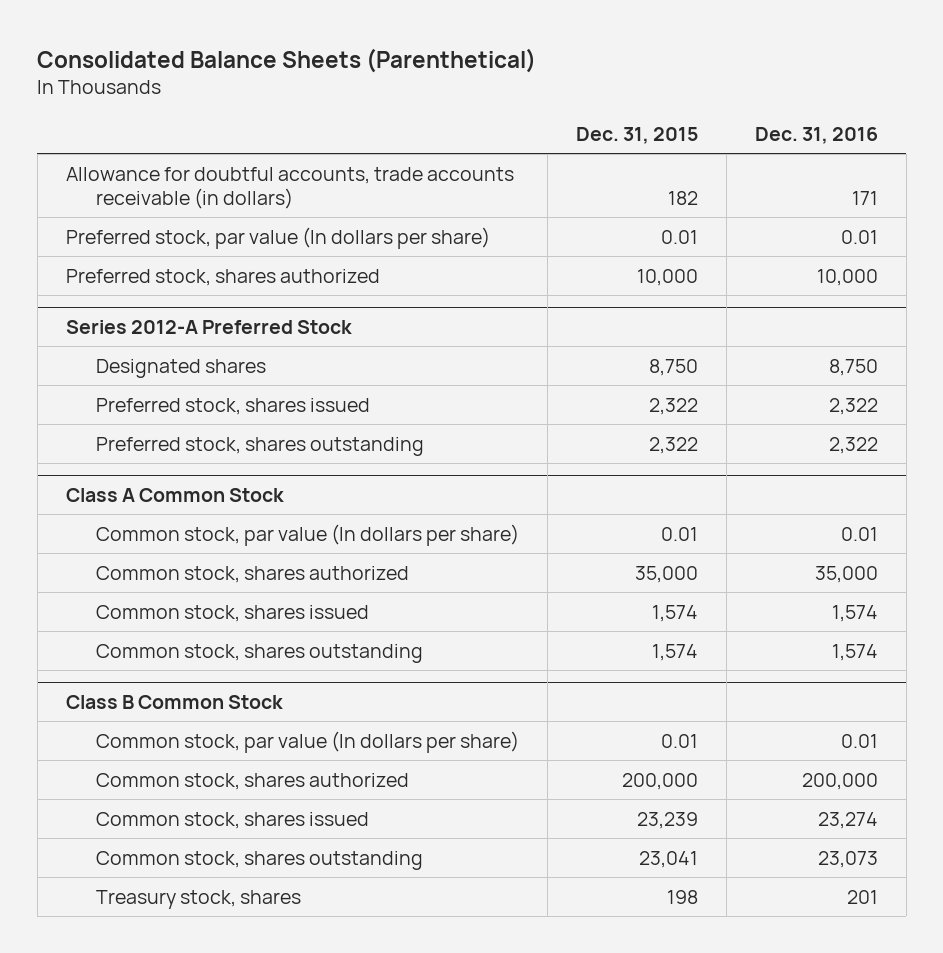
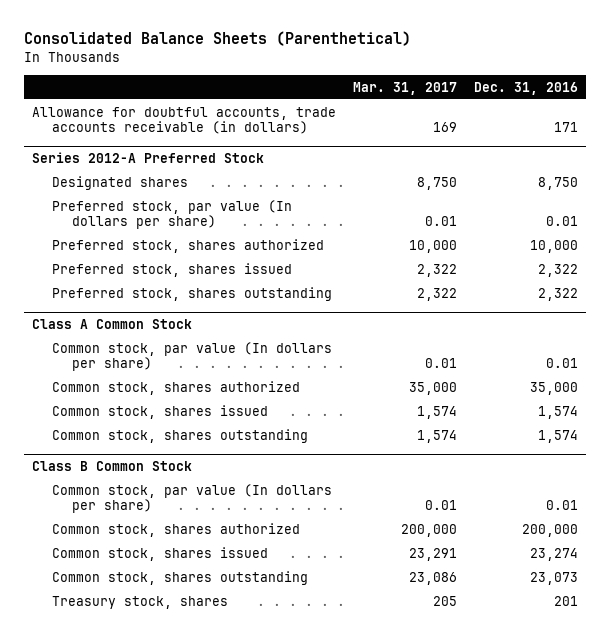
- | Dec. 31, 2015 | Dec. 31, 2016
+ | Mar. 31, 2017 | Dec. 31, 2016
- Preferred stock, par value (In dollars per share) | 0.01 | 0.01
- Preferred stock, shares authorized | 10,000 | 10,000
@ Series 2012-A Preferred Stock
+ Preferred stock, par value (In dollars per share) | 0.01 | 0.01
+ Preferred stock, shares authorized | 10,000 | 10,000

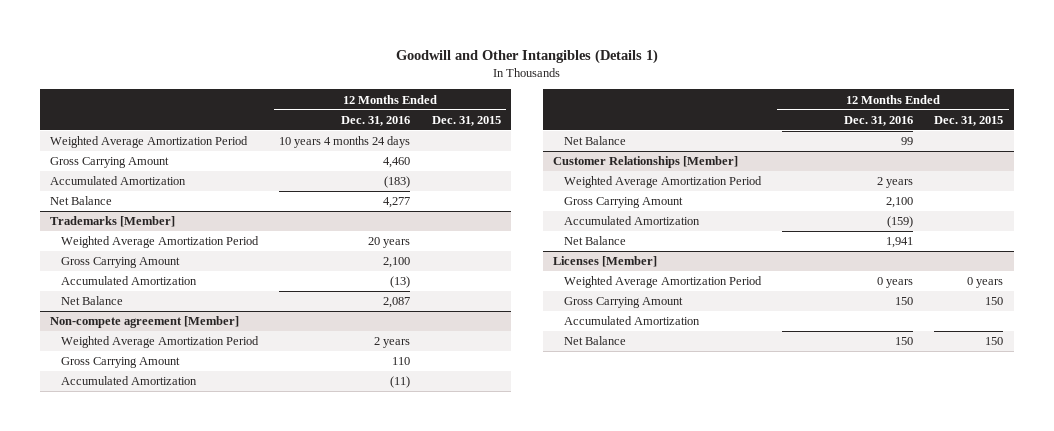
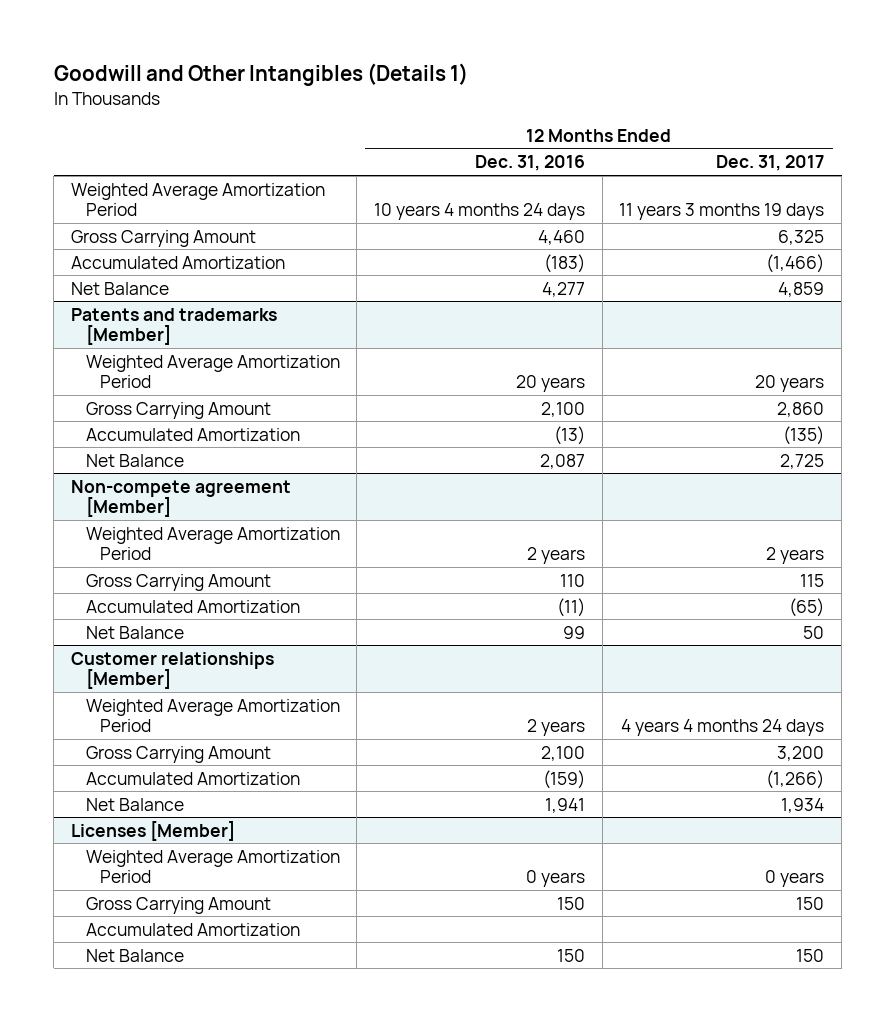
- | 12 Months Ended Dec. 31, 2016 | 12 Months Ended Dec. 31, 2015
+ | 12 Months Ended Dec. 31, 2016 | 12 Months Ended Dec. 31, 2017
- Trademarks [Member]
+ Patents and trademarks [Member]
- Customer Relationships [Member]
+ Customer relationships [Member]

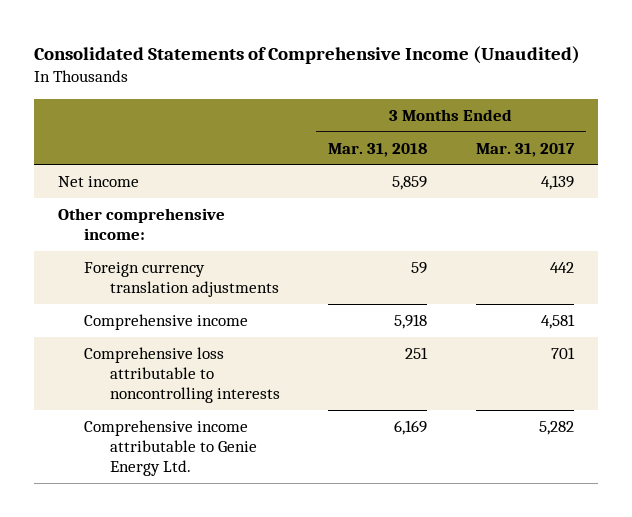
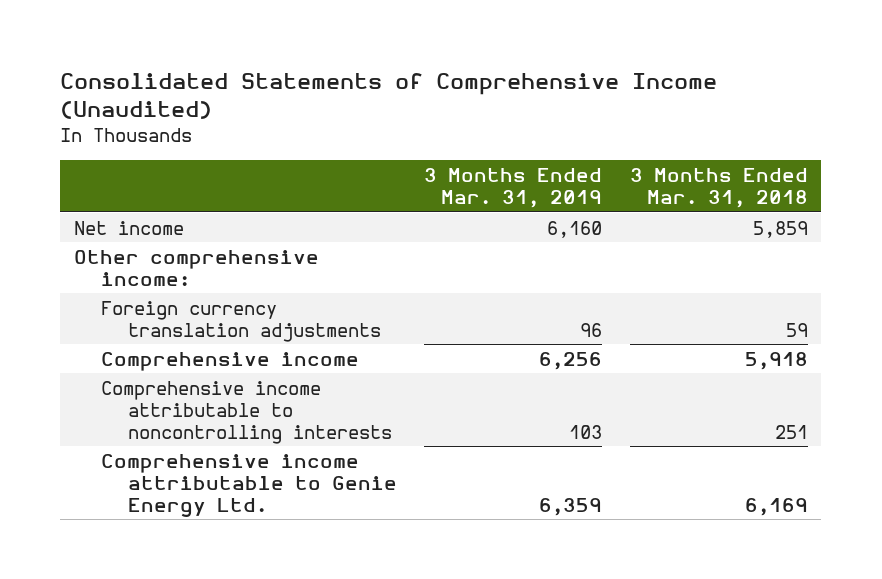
- | 3 Months Ended Mar. 31, 2018 | 3 Months Ended Mar. 31, 2017
+ | 3 Months Ended Mar. 31, 2019 | 3 Months Ended Mar. 31, 2018
- Comprehensive loss attributable to noncontrolling interests | 251 | 701
+ Comprehensive income attributable to noncontrolling interests | 103 | 251

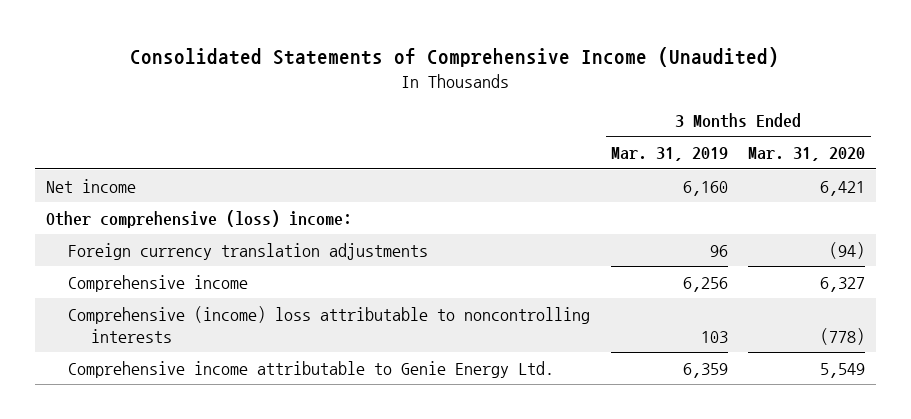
- | 3 Months Ended Mar. 31, 2019 | 3 Months Ended Mar. 31, 2018
+ | 3 Months Ended Mar. 31, 2019 | 3 Months Ended Mar. 31, 2020
- Other comprehensive income:
+ Other comprehensive (loss) income:
- Comprehensive income attributable to noncontrolling interests | 103 | 251
+ Comprehensive (income) loss attributable to noncontrolling interests | 103 | (778)

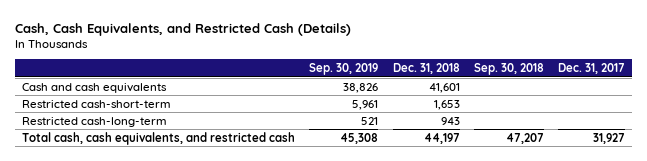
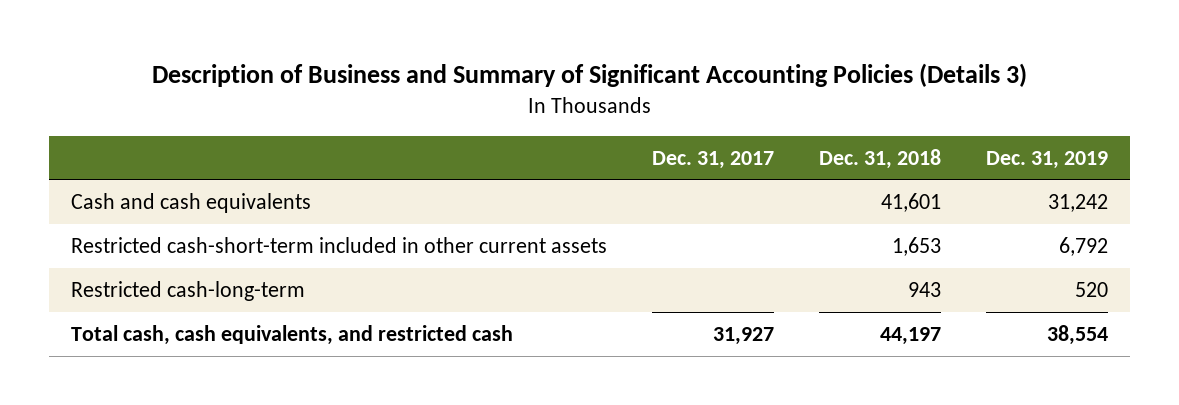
- Cash, Cash Equivalents, and Restricted Cash (Details)
+ Description of Business and Summary of Significant Accounting Policies (Details 3)
- | Sep. 30, 2019 | Dec. 31, 2018 | Sep. 30, 2018 | Dec. 31, 2017
+ | Dec. 31, 2017 | Dec. 31, 2018 | Dec. 31, 2019
- Restricted cash-short-term | 5,961 | 1,653 | |
+ Restricted cash-short-term included in other current assets | | 1,653 | 6,792

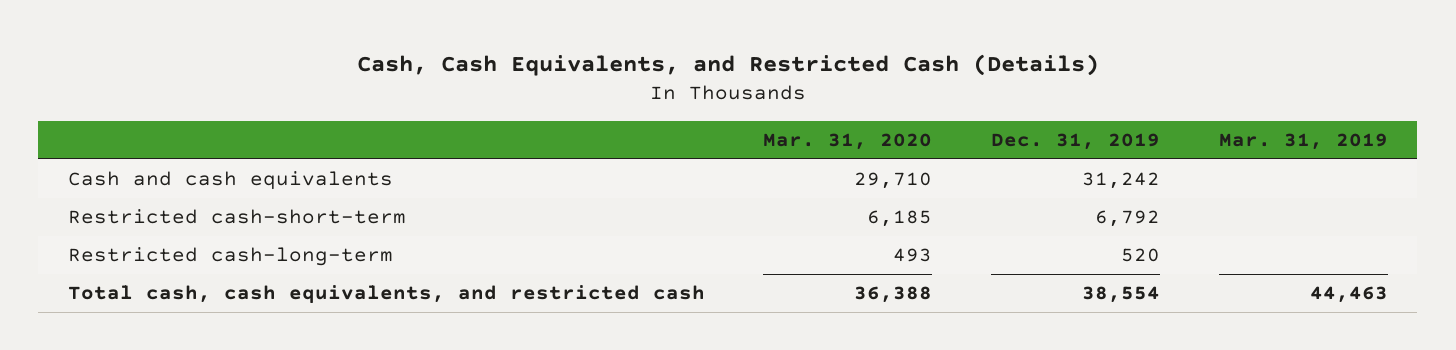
- Description of Business and Summary of Significant Accounting Policies (Details 3)
+ Cash, Cash Equivalents, and Restricted Cash (Details)
- | Dec. 31, 2017 | Dec. 31, 2018 | Dec. 31, 2019
+ | Mar. 31, 2020 | Dec. 31, 2019 | Mar. 31, 2019
- Restricted cash-short-term included in other current assets | | 1,653 | 6,792
+ Restricted cash-short-term | 6,185 | 6,792 |

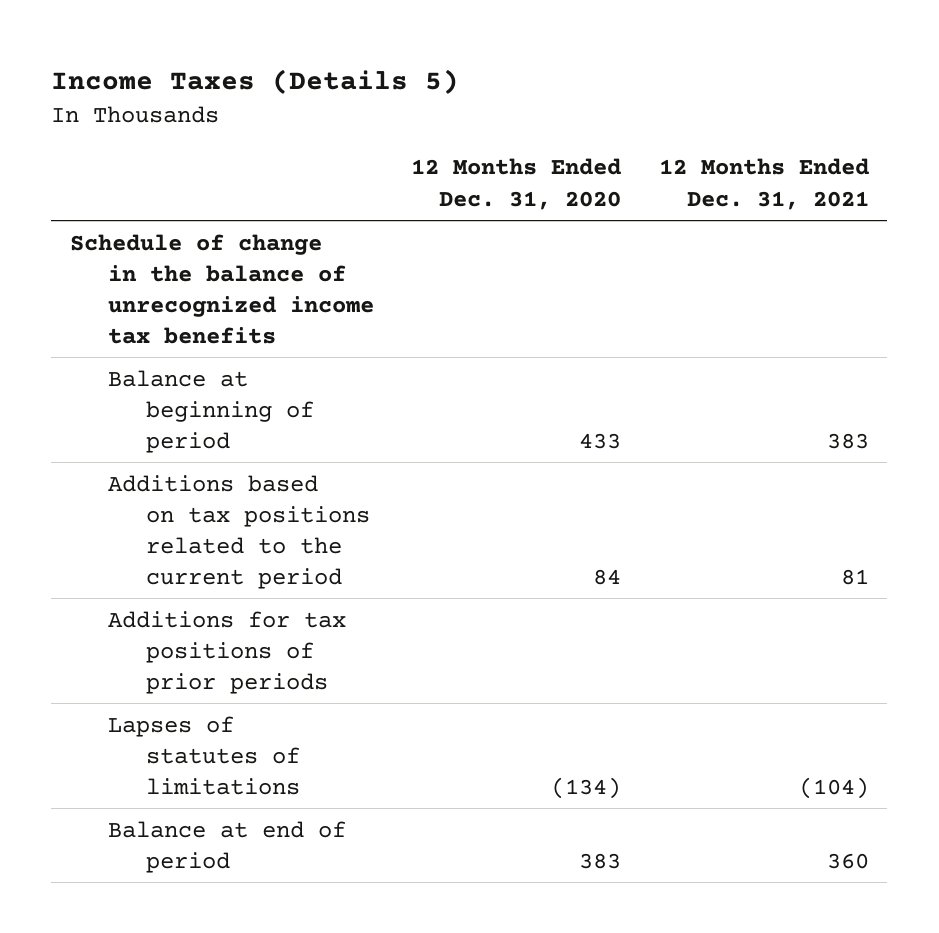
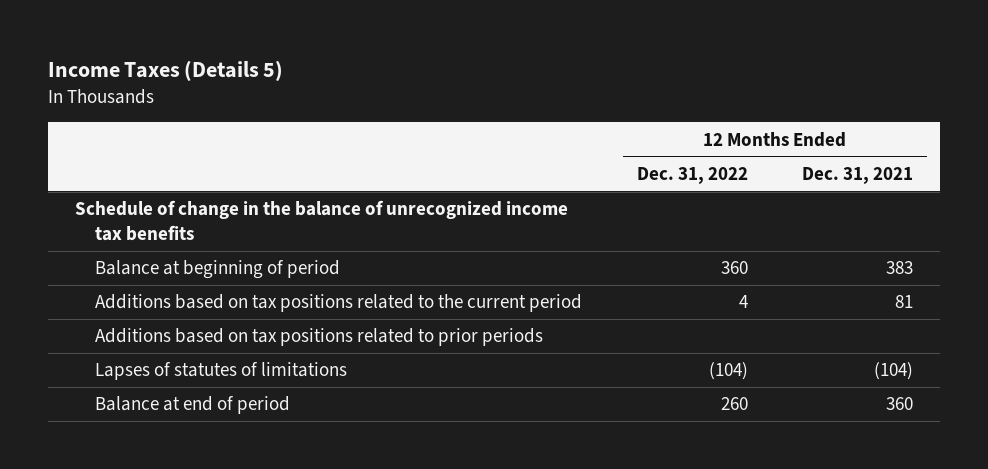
- | 12 Months Ended Dec. 31, 2020 | 12 Months Ended Dec. 31, 2021
+ | 12 Months Ended Dec. 31, 2022 | 12 Months Ended Dec. 31, 2021
- Additions for tax positions of prior periods
+ Additions based on tax positions related to prior periods

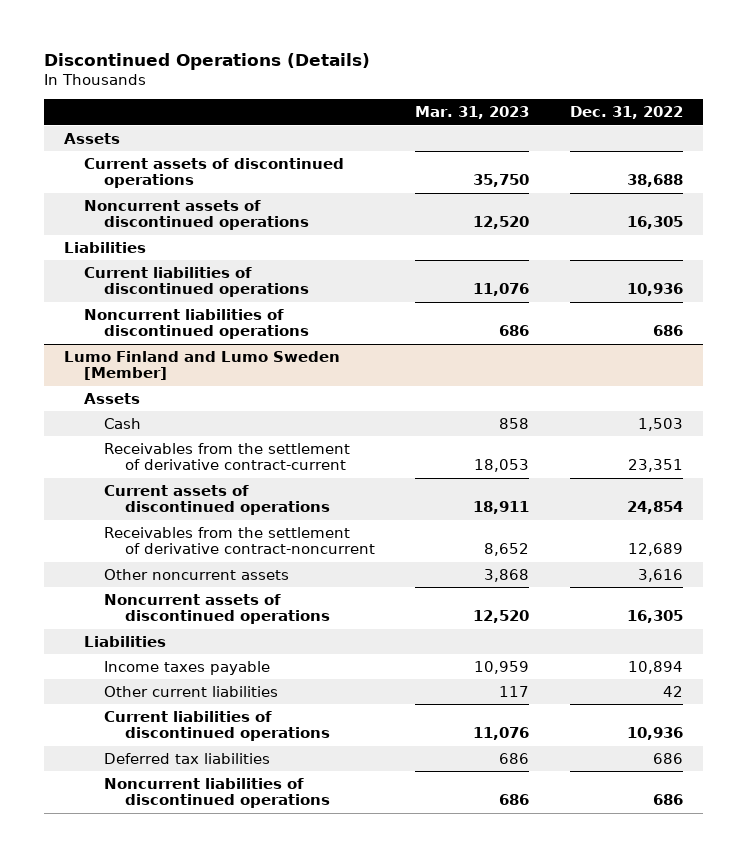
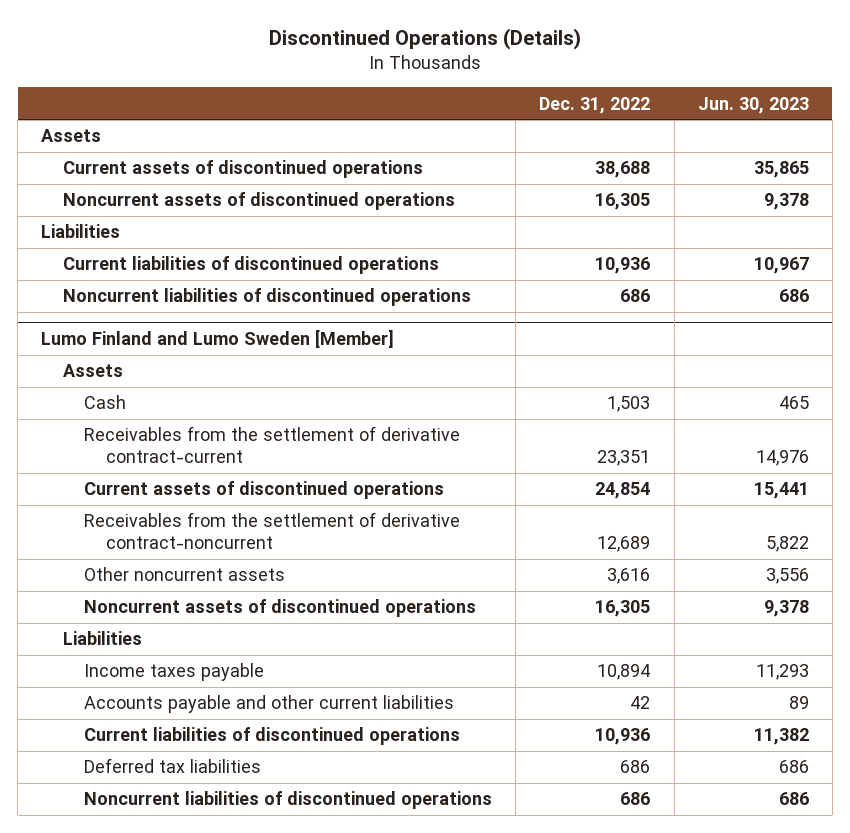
- | Mar. 31, 2023 | Dec. 31, 2022
+ | Dec. 31, 2022 | Jun. 30, 2023
@ Lumo Finland and Lumo Sweden [Member]
- Other current liabilities | 117 | 42
+ Accounts payable and other current liabilities | 42 | 89

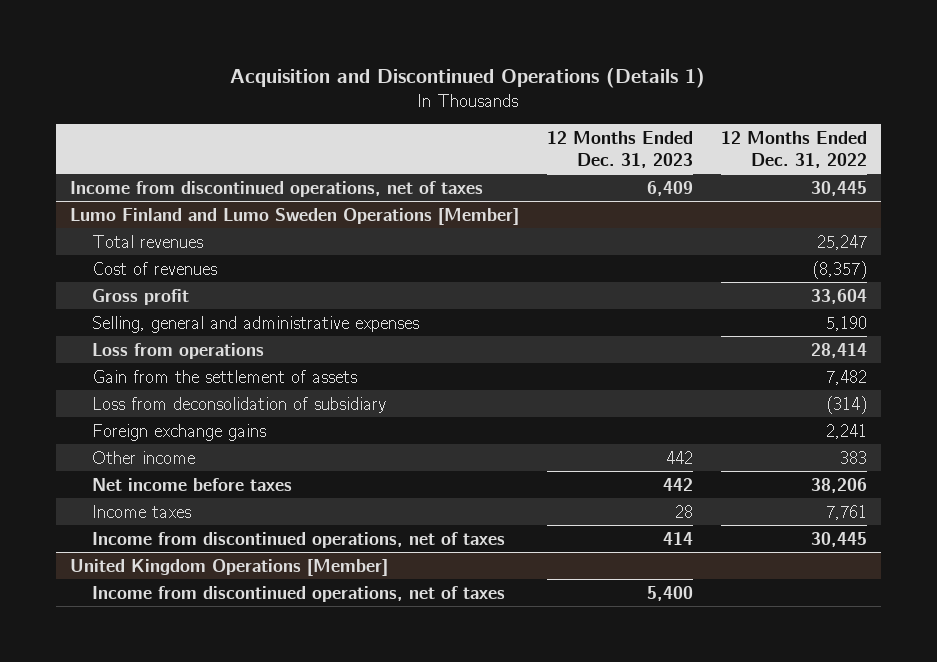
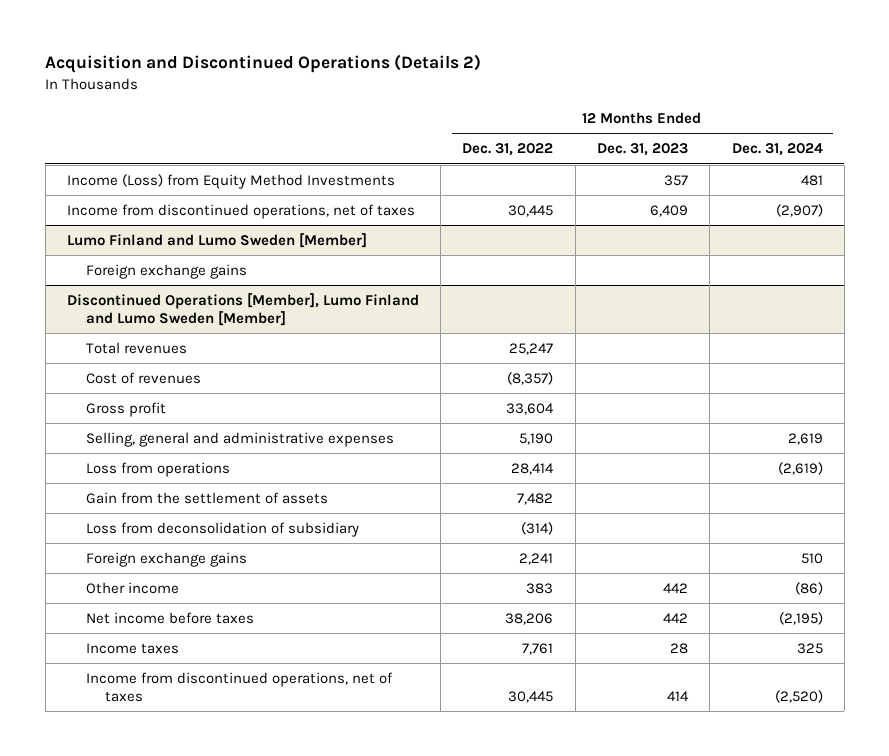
- Acquisition and Discontinued Operations (Details 1)
+ Acquisition and Discontinued Operations (Details 2)
- | 12 Months Ended Dec. 31, 2023 | 12 Months Ended Dec. 31, 2022
+ | 12 Months Ended Dec. 31, 2022 | 12 Months Ended Dec. 31, 2023 | 12 Months Ended Dec. 31, 2024
+ Income (Loss) from Equity Method Investments | | 357 | 481
- Lumo Finland and Lumo Sweden Operations [Member]
+ Lumo Finland and Lumo Sweden [Member]
+ Foreign exchange gains
+ Discontinued Operations [Member], Lumo Finland and Lumo Sweden [Member]
- United Kingdom Operations [Member]
- Income from discontinued operations, net of taxes | 5,400 |

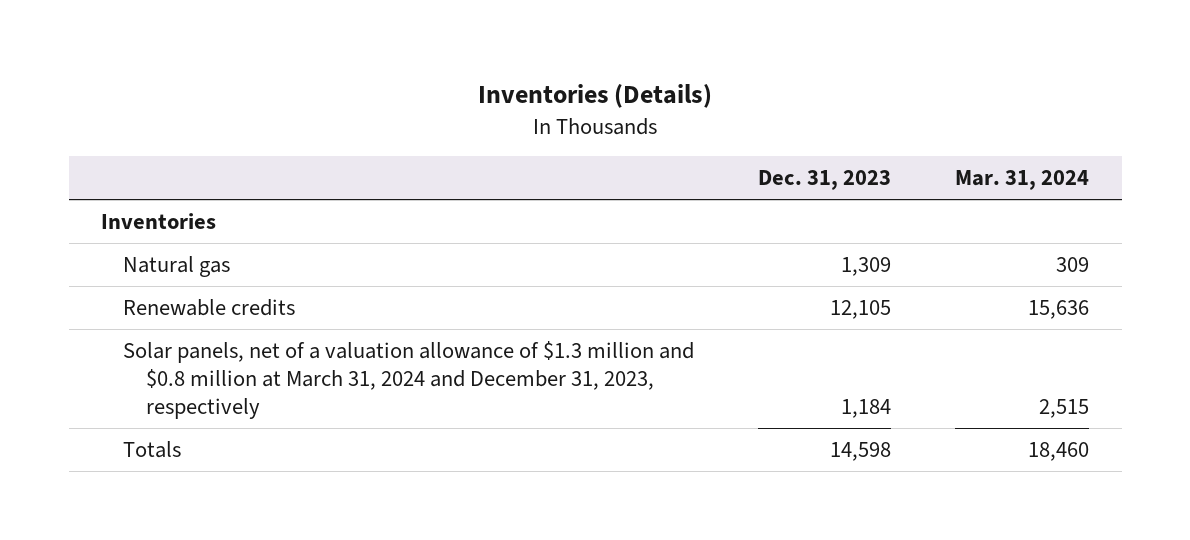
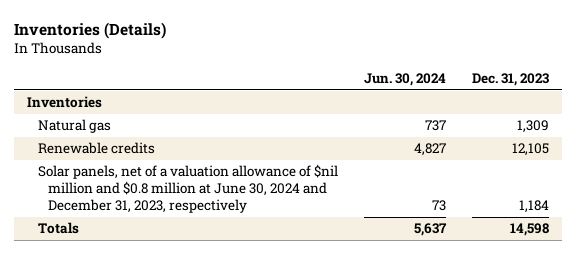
- | Dec. 31, 2023 | Mar. 31, 2024
+ | Jun. 30, 2024 | Dec. 31, 2023
- Solar panels, net of a valuation allowance of $1.3 million and $0.8 million at March 31, 2024 and December 31, 2023, respectively | 1,184 | 2,515
+ Solar panels, net of a valuation allowance of $nil million and $0.8 million at June 30, 2024 and December 31, 2023, respectively | 73 | 1,184

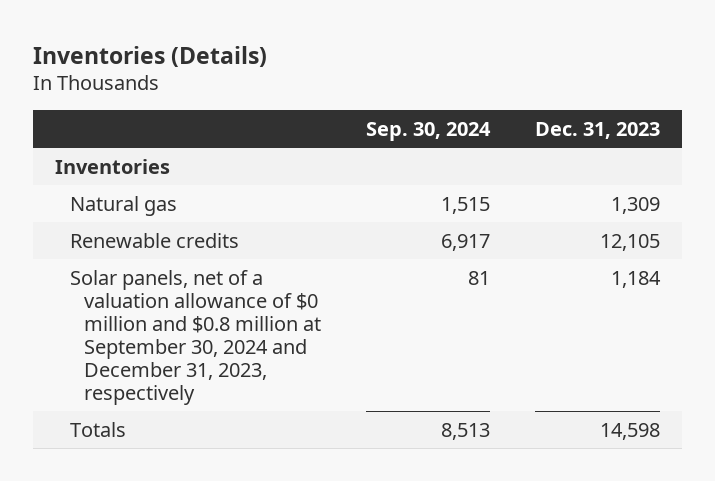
- | Jun. 30, 2024 | Dec. 31, 2023
+ | Sep. 30, 2024 | Dec. 31, 2023
- Solar panels, net of a valuation allowance of $nil million and $0.8 million at June 30, 2024 and December 31, 2023, respectively | 73 | 1,184
+ Solar panels, net of a valuation allowance of $0 million and $0.8 million at September 30, 2024 and December 31, 2023, respectively | 81 | 1,184

